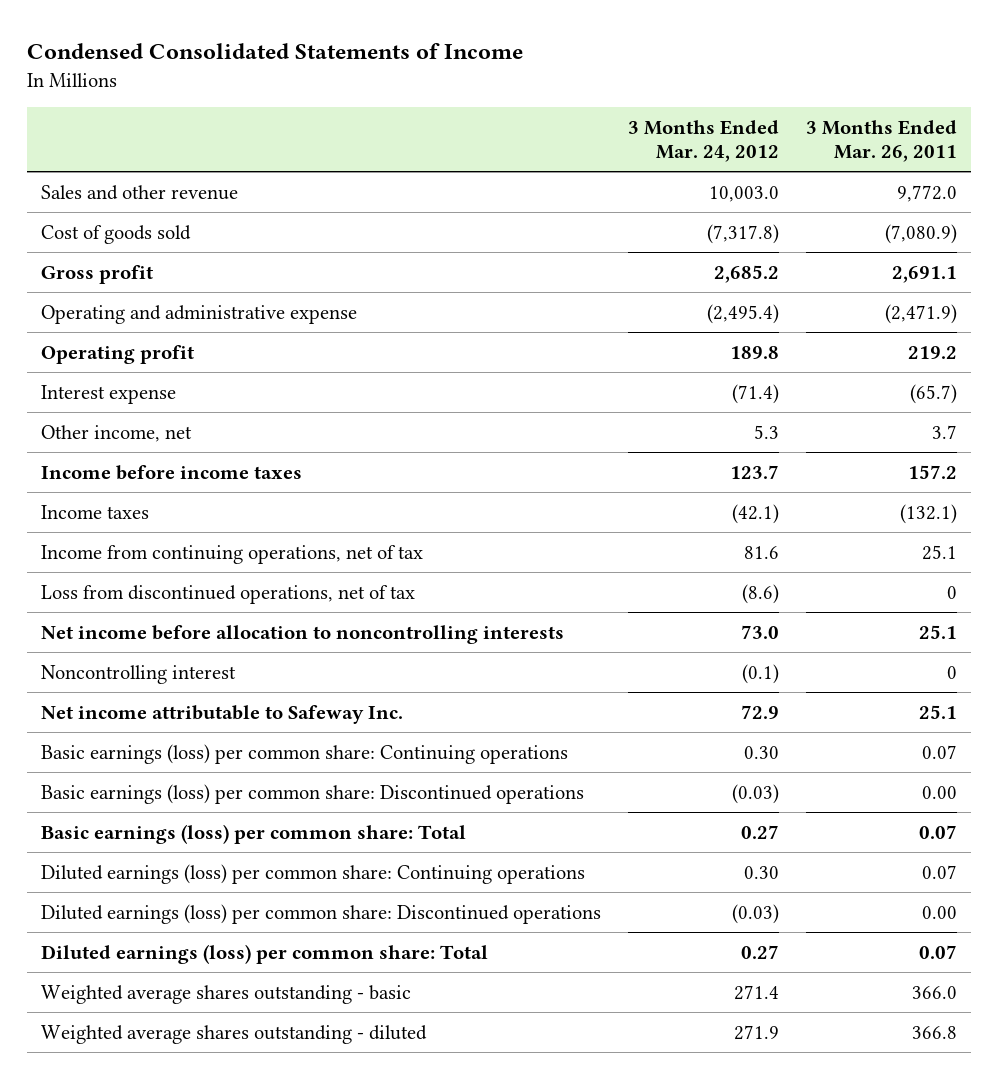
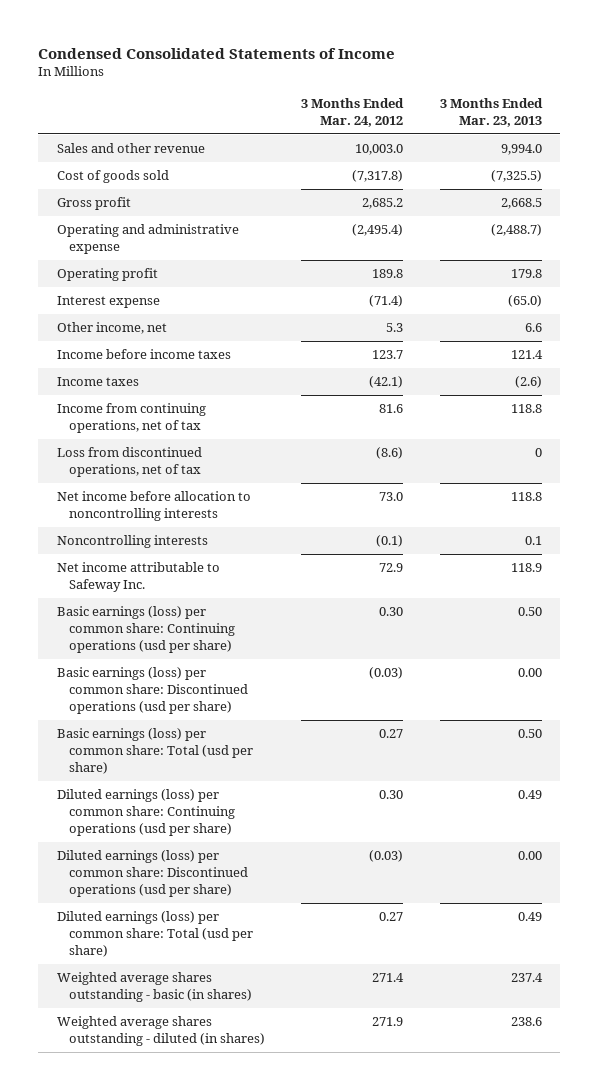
- | 3 Months Ended Mar. 24, 2012 | 3 Months Ended Mar. 26, 2011
+ | 3 Months Ended Mar. 24, 2012 | 3 Months Ended Mar. 23, 2013
- Noncontrolling interest | (0.1) | 0
+ Noncontrolling interests | (0.1) | 0.1
- Basic earnings (loss) per common share: Continuing operations | 0.30 | 0.07
- Basic earnings (loss) per common share: Discontinued operations | (0.03) | 0.00
- Basic earnings (loss) per common share: Total | 0.27 | 0.07
- Diluted earnings (loss) per common share: Continuing operations | 0.30 | 0.07
- Diluted earnings (loss) per common share: Discontinued operations | (0.03) | 0.00
- Diluted earnings (loss) per common share: Total | 0.27 | 0.07
- Weighted average shares outstanding - basic | 271.4 | 366.0
- Weighted average shares outstanding - diluted | 271.9 | 366.8
+ Basic earnings (loss) per common share: Continuing operations (usd per share) | 0.30 | 0.50
+ Basic earnings (loss) per common share: Discontinued operations (usd per share) | (0.03) | 0.00
+ Basic earnings (loss) per common share: Total (usd per share) | 0.27 | 0.50
+ Diluted earnings (loss) per common share: Continuing operations (usd per share) | 0.30 | 0.49
+ Diluted earnings (loss) per common share: Discontinued operations (usd per share) | (0.03) | 0.00
+ Diluted earnings (loss) per common share: Total (usd per share) | 0.27 | 0.49
+ Weighted average shares outstanding - basic (in shares) | 271.4 | 237.4
+ Weighted average shares outstanding - diluted (in shares) | 271.9 | 238.6

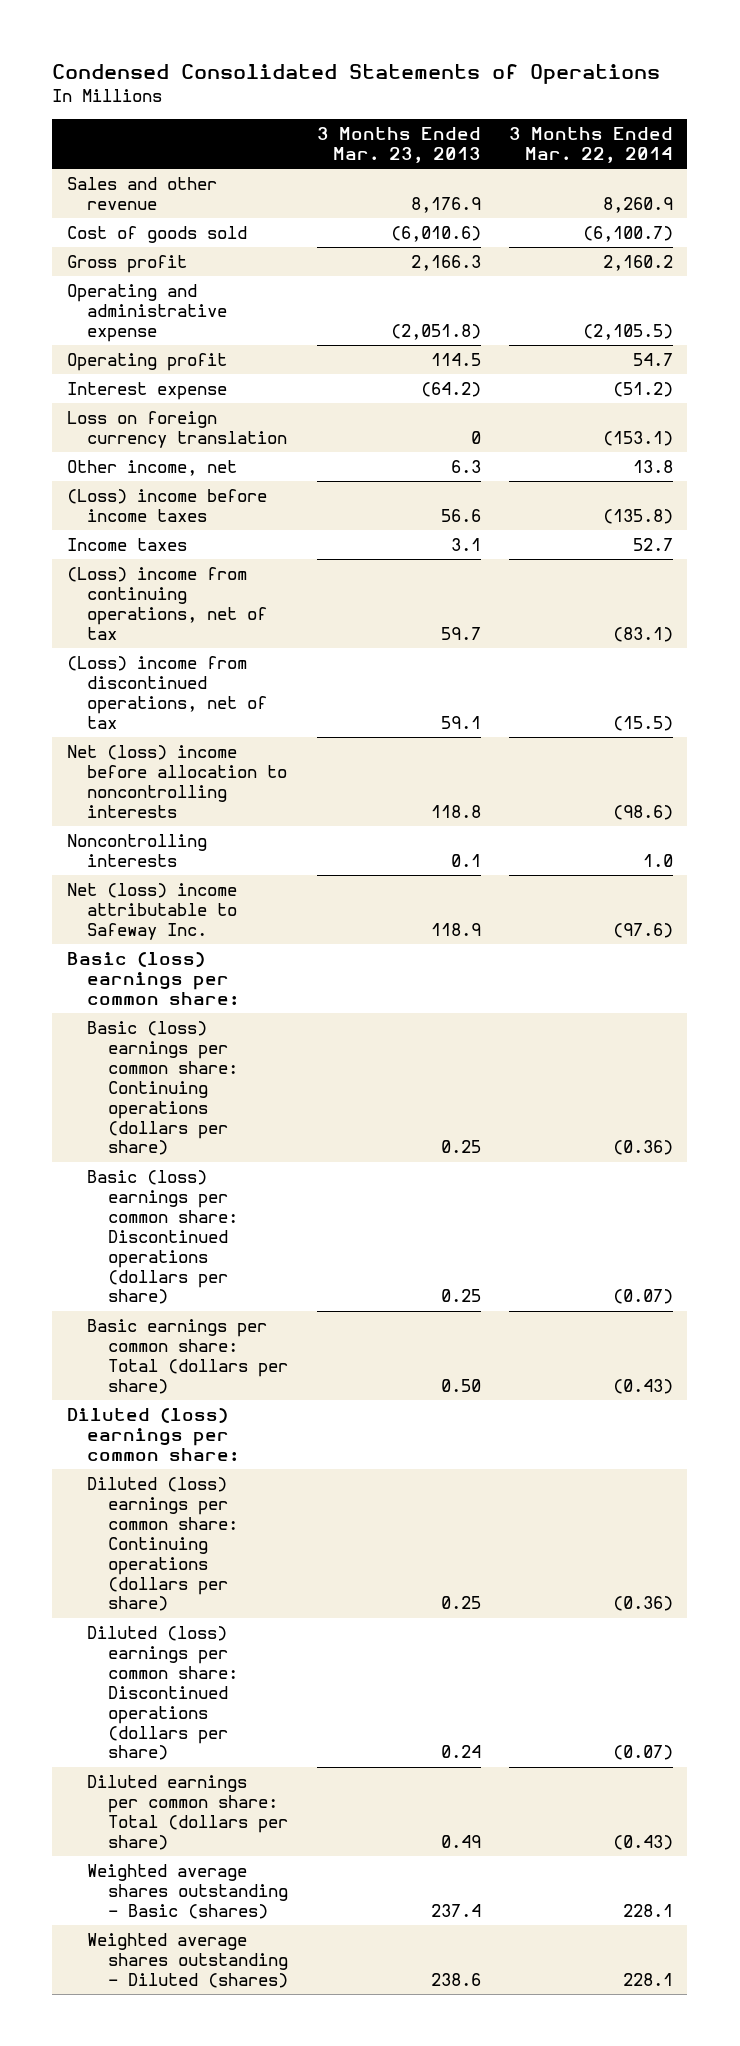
- Condensed Consolidated Statements of Income
+ Condensed Consolidated Statements of Operations
- | 3 Months Ended Mar. 24, 2012 | 3 Months Ended Mar. 23, 2013
+ | 3 Months Ended Mar. 23, 2013 | 3 Months Ended Mar. 22, 2014
- Sales and other revenue | 10,003.0 | 9,994.0
- Cost of goods sold | (7,317.8) | (7,325.5)
- Gross profit | 2,685.2 | 2,668.5
- Operating and administrative expense | (2,495.4) | (2,488.7)
- Operating profit | 189.8 | 179.8
- Interest expense | (71.4) | (65.0)
- Other income, net | 5.3 | 6.6
- Income before income taxes | 123.7 | 121.4
- Income taxes | (42.1) | (2.6)
- Income from continuing operations, net of tax | 81.6 | 118.8
- Loss from discontinued operations, net of tax | (8.6) | 0
- Net income before allocation to noncontrolling interests | 73.0 | 118.8
+ Sales and other revenue | 8,176.9 | 8,260.9
+ Cost of goods sold | (6,010.6) | (6,100.7)
+ Gross profit | 2,166.3 | 2,160.2
+ Operating and administrative expense | (2,051.8) | (2,105.5)
+ Operating profit | 114.5 | 54.7
+ Interest expense | (64.2) | (51.2)
+ Loss on foreign currency translation | 0 | (153.1)
+ Other income, net | 6.3 | 13.8
+ (Loss) income before income taxes | 56.6 | (135.8)
+ Income taxes | 3.1 | 52.7
+ (Loss) income from continuing operations, net of tax | 59.7 | (83.1)
+ (Loss) income from discontinued operations, net of tax | 59.1 | (15.5)
+ Net (loss) income before allocation to noncontrolling interests | 118.8 | (98.6)
- Net income attributable to Safeway Inc. | 72.9 | 118.9
- Basic earnings (loss) per common share: Continuing operations (usd per share) | 0.30 | 0.50
- Basic earnings (loss) per common share: Discontinued operations (usd per share) | (0.03) | 0.00
- Basic earnings (loss) per common share: Total (usd per share) | 0.27 | 0.50
- Diluted earnings (loss) per common share: Continuing operations (usd per share) | 0.30 | 0.49
- Diluted earnings (loss) per common share: Discontinued operations (usd per share) | (0.03) | 0.00
- Diluted earnings (loss) per common share: Total (usd per share) | 0.27 | 0.49
- Weighted average shares outstanding - basic (in shares) | 271.4 | 237.4
- Weighted average shares outstanding - diluted (in shares) | 271.9 | 238.6
+ Net (loss) income attributable to Safeway Inc. | 118.9 | (97.6)
+ Basic (loss) earnings per common share:
+ Basic (loss) earnings per common share: Continuing operations (dollars per share) | 0.25 | (0.36)
+ Basic (loss) earnings per common share: Discontinued operations (dollars per share) | 0.25 | (0.07)
+ Basic earnings per common share: Total (dollars per share) | 0.50 | (0.43)
+ Diluted (loss) earnings per common share:
+ Diluted (loss) earnings per common share: Continuing operations (dollars per share) | 0.25 | (0.36)
+ Diluted (loss) earnings per common share: Discontinued operations (dollars per share) | 0.24 | (0.07)
+ Diluted earnings per common share: Total (dollars per share) | 0.49 | (0.43)
+ Weighted average shares outstanding - Basic (shares) | 237.4 | 228.1
+ Weighted average shares outstanding - Diluted (shares) | 238.6 | 228.1

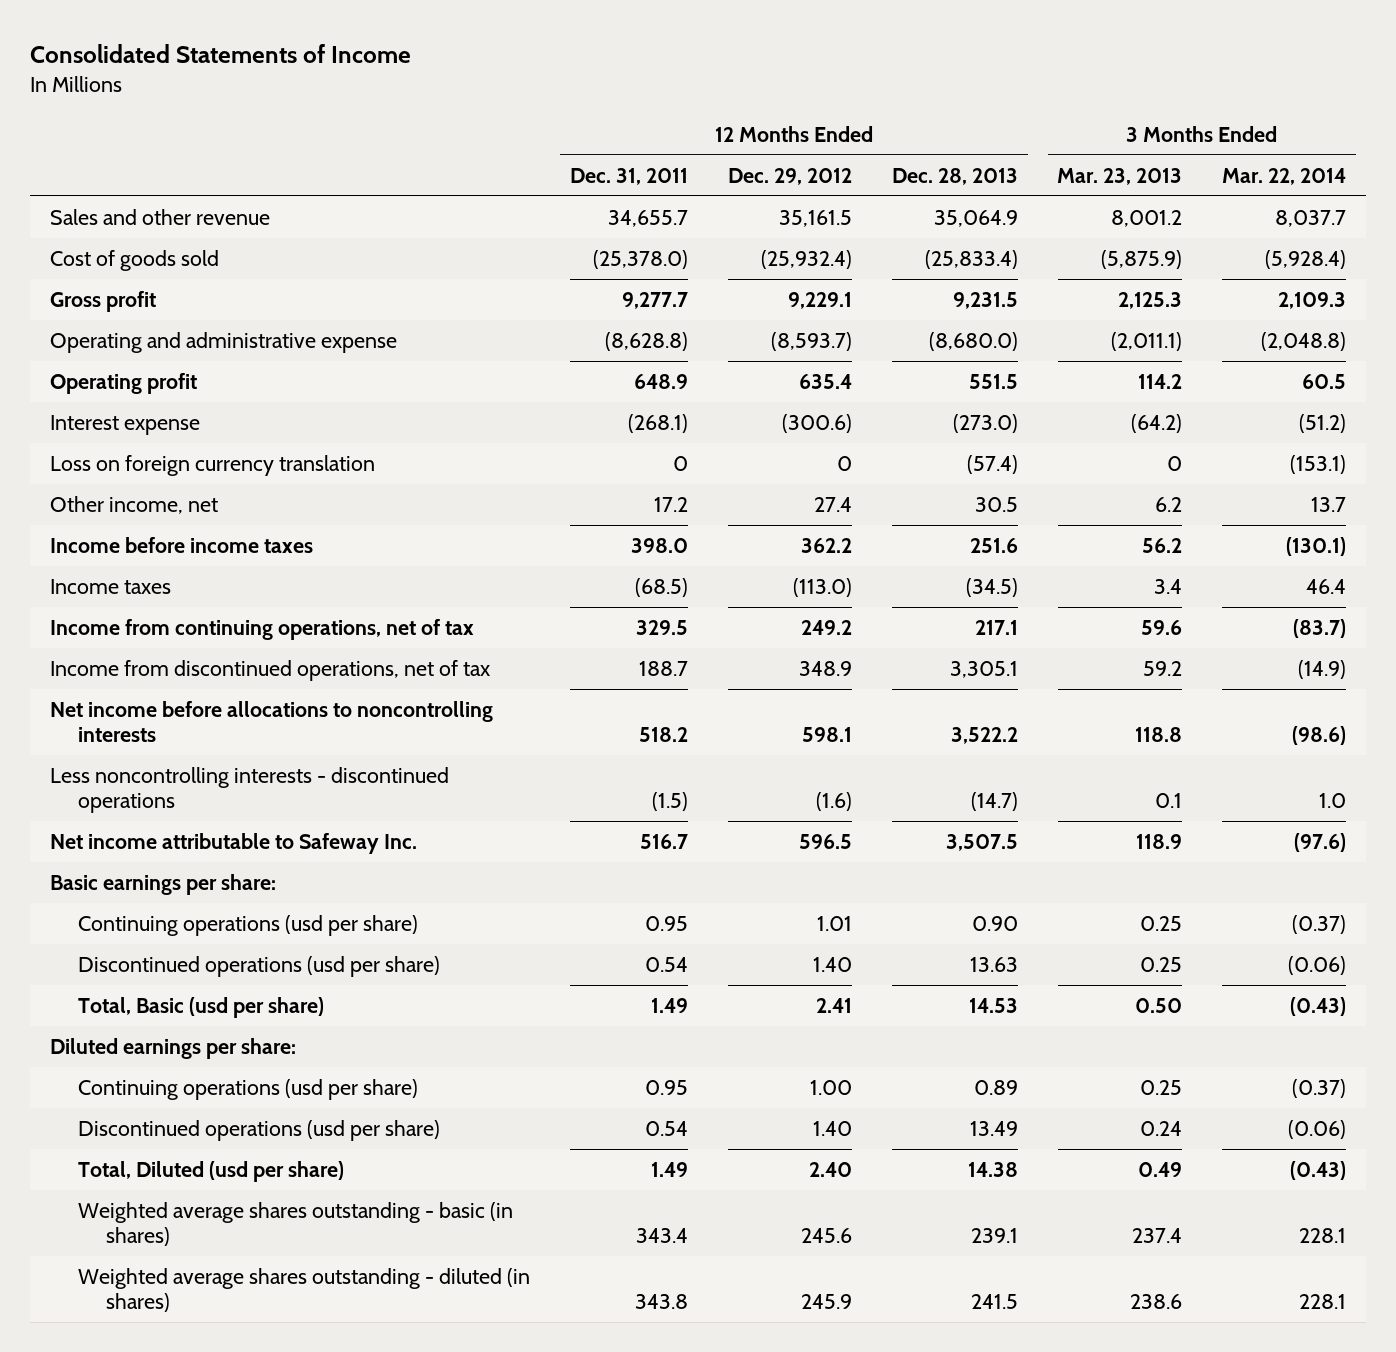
- Condensed Consolidated Statements of Operations
+ Consolidated Statements of Income
- | 3 Months Ended Mar. 23, 2013 | 3 Months Ended Mar. 22, 2014
+ | 12 Months Ended Dec. 31, 2011 | 12 Months Ended Dec. 29, 2012 | 12 Months Ended Dec. 28, 2013 | 3 Months Ended Mar. 23, 2013 | 3 Months Ended Mar. 22, 2014
- Sales and other revenue | 8,176.9 | 8,260.9
- Cost of goods sold | (6,010.6) | (6,100.7)
- Gross profit | 2,166.3 | 2,160.2
- Operating and administrative expense | (2,051.8) | (2,105.5)
- Operating profit | 114.5 | 54.7
+ Sales and other revenue | 34,655.7 | 35,161.5 | 35,064.9 | 8,001.2 | 8,037.7
+ Cost of goods sold | (25,378.0) | (25,932.4) | (25,833.4) | (5,875.9) | (5,928.4)
+ Gross profit | 9,277.7 | 9,229.1 | 9,231.5 | 2,125.3 | 2,109.3
+ Operating and administrative expense | (8,628.8) | (8,593.7) | (8,680.0) | (2,011.1) | (2,048.8)
+ Operating profit | 648.9 | 635.4 | 551.5 | 114.2 | 60.5
- Other income, net | 6.3 | 13.8
- (Loss) income before income taxes | 56.6 | (135.8)
- Income taxes | 3.1 | 52.7
- (Loss) income from continuing operations, net of tax | 59.7 | (83.1)
- (Loss) income from discontinued operations, net of tax | 59.1 | (15.5)
- Net (loss) income before allocation to noncontrolling interests | 118.8 | (98.6)
- Noncontrolling interests | 0.1 | 1.0
- Net (loss) income attributable to Safeway Inc. | 118.9 | (97.6)
- Basic (loss) earnings per common share:
- Basic (loss) earnings per common share: Continuing operations (dollars per share) | 0.25 | (0.36)
- Basic (loss) earnings per common share: Discontinued operations (dollars per share) | 0.25 | (0.07)
- Basic earnings per common share: Total (dollars per share) | 0.50 | (0.43)
- Diluted (loss) earnings per common share:
- Diluted (loss) earnings per common share: Continuing operations (dollars per share) | 0.25 | (0.36)
- Diluted (loss) earnings per common share: Discontinued operations (dollars per share) | 0.24 | (0.07)
- Diluted earnings per common share: Total (dollars per share) | 0.49 | (0.43)
- Weighted average shares outstanding - Basic (shares) | 237.4 | 228.1
- Weighted average shares outstanding - Diluted (shares) | 238.6 | 228.1
+ Other income, net | 17.2 | 27.4 | 30.5 | 6.2 | 13.7
+ Income before income taxes | 398.0 | 362.2 | 251.6 | 56.2 | (130.1)
+ Income taxes | (68.5) | (113.0) | (34.5) | 3.4 | 46.4
+ Income from continuing operations, net of tax | 329.5 | 249.2 | 217.1 | 59.6 | (83.7)
+ Income from discontinued operations, net of tax | 188.7 | 348.9 | 3,305.1 | 59.2 | (14.9)
+ Net income before allocations to noncontrolling interests | 518.2 | 598.1 | 3,522.2 | 118.8 | (98.6)
+ Less noncontrolling interests - discontinued operations | (1.5) | (1.6) | (14.7) | 0.1 | 1.0
+ Net income attributable to Safeway Inc. | 516.7 | 596.5 | 3,507.5 | 118.9 | (97.6)
+ Basic earnings per share:
+ Continuing operations (usd per share) | 0.95 | 1.01 | 0.90 | 0.25 | (0.37)
+ Discontinued operations (usd per share) | 0.54 | 1.40 | 13.63 | 0.25 | (0.06)
+ Total, Basic (usd per share) | 1.49 | 2.41 | 14.53 | 0.50 | (0.43)
+ Diluted earnings per share:
+ Continuing operations (usd per share) | 0.95 | 1.00 | 0.89 | 0.25 | (0.37)
+ Discontinued operations (usd per share) | 0.54 | 1.40 | 13.49 | 0.24 | (0.06)
+ Total, Diluted (usd per share) | 1.49 | 2.40 | 14.38 | 0.49 | (0.43)
+ Weighted average shares outstanding - basic (in shares) | 343.4 | 245.6 | 239.1 | 237.4 | 228.1
+ Weighted average shares outstanding - diluted (in shares) | 343.8 | 245.9 | 241.5 | 238.6 | 228.1

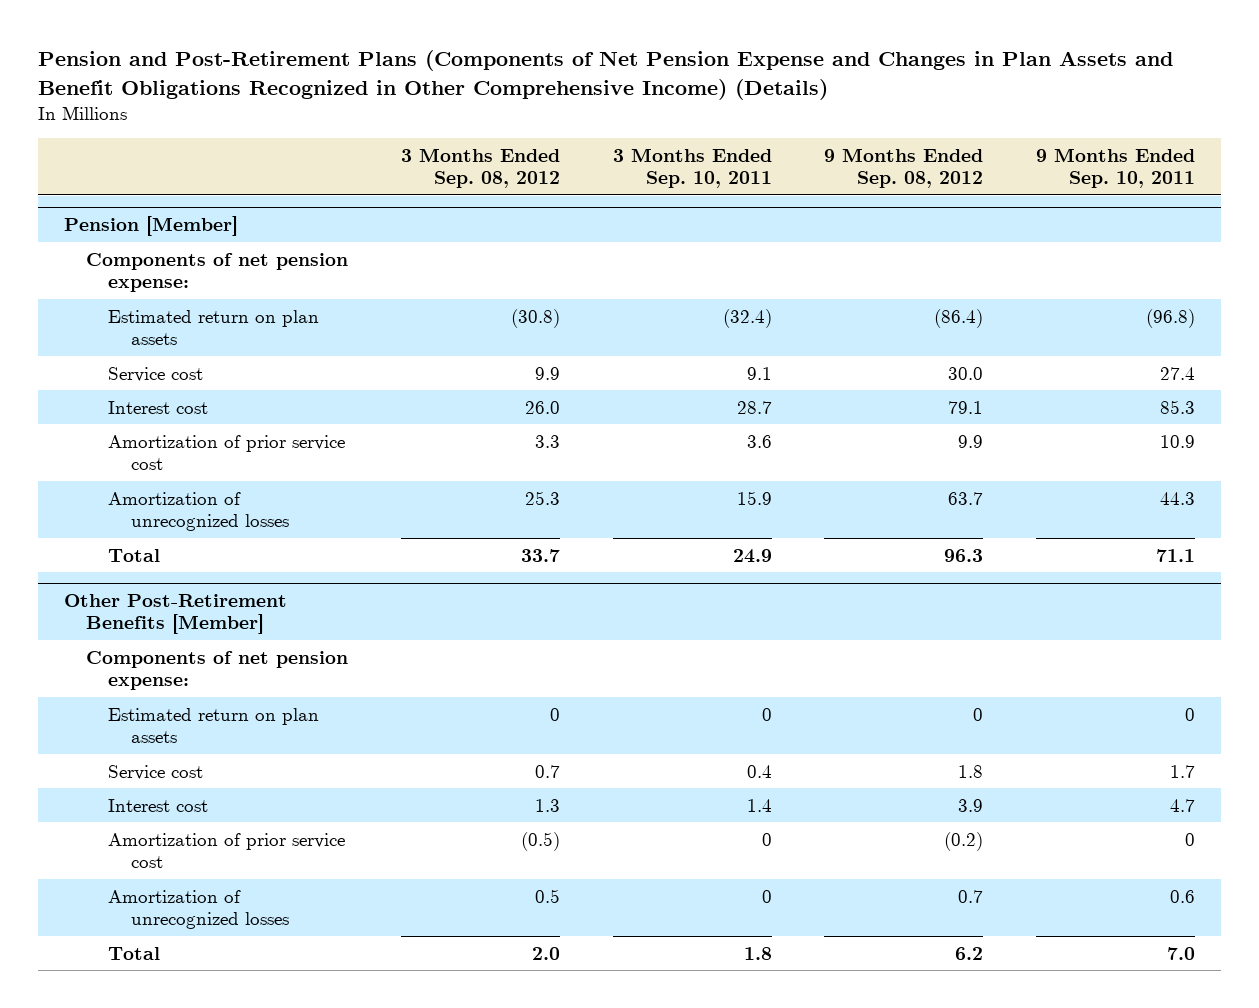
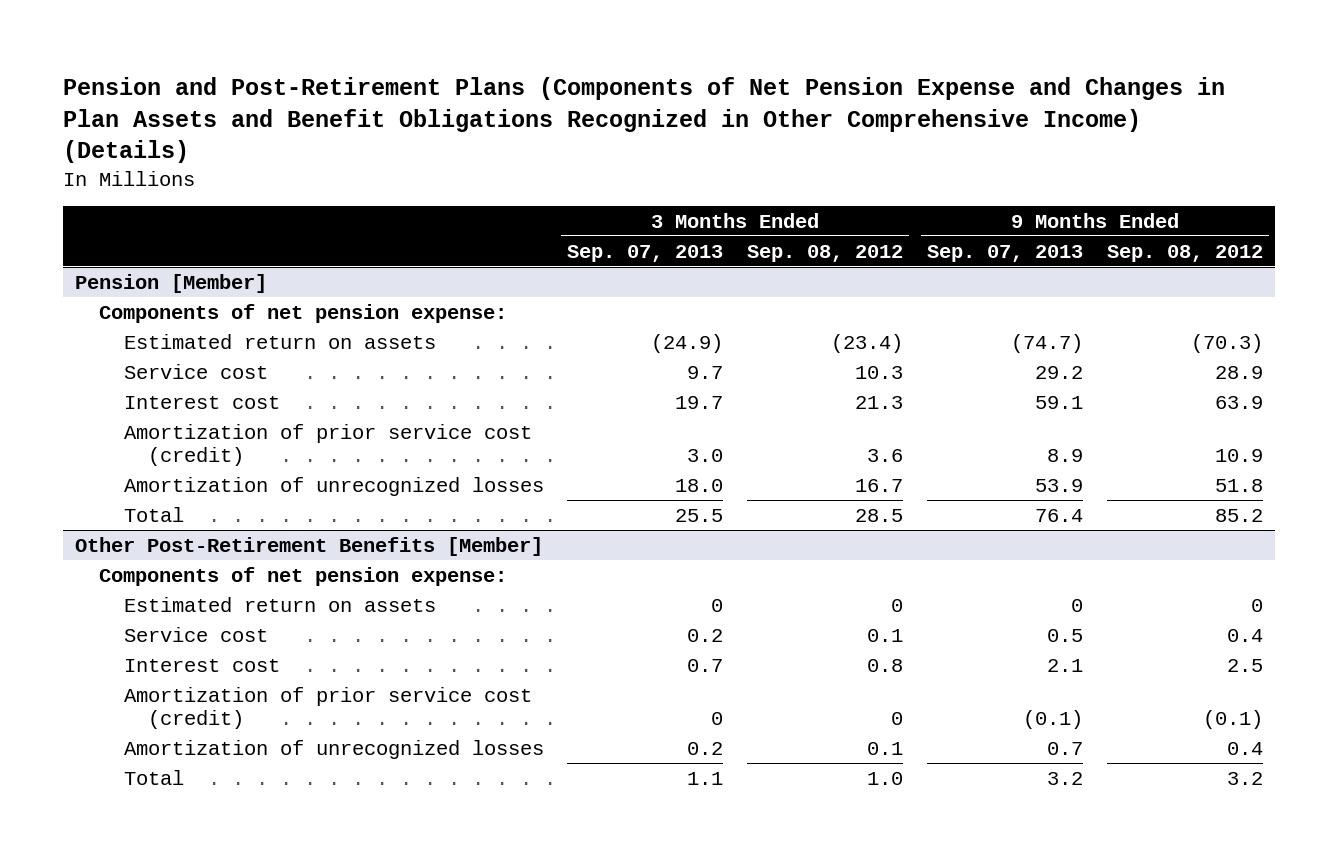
- | 3 Months Ended Sep. 08, 2012 | 3 Months Ended Sep. 10, 2011 | 9 Months Ended Sep. 08, 2012 | 9 Months Ended Sep. 10, 2011
+ | 3 Months Ended Sep. 07, 2013 | 3 Months Ended Sep. 08, 2012 | 9 Months Ended Sep. 07, 2013 | 9 Months Ended Sep. 08, 2012
@ Pension [Member]
- Estimated return on plan assets | (30.8) | (32.4) | (86.4) | (96.8)
- Service cost | 9.9 | 9.1 | 30.0 | 27.4
- Interest cost | 26.0 | 28.7 | 79.1 | 85.3
- Amortization of prior service cost | 3.3 | 3.6 | 9.9 | 10.9
- Amortization of unrecognized losses | 25.3 | 15.9 | 63.7 | 44.3
- Total | 33.7 | 24.9 | 96.3 | 71.1
+ Estimated return on assets | (24.9) | (23.4) | (74.7) | (70.3)
+ Service cost | 9.7 | 10.3 | 29.2 | 28.9
+ Interest cost | 19.7 | 21.3 | 59.1 | 63.9
+ Amortization of prior service cost (credit) | 3.0 | 3.6 | 8.9 | 10.9
+ Amortization of unrecognized losses | 18.0 | 16.7 | 53.9 | 51.8
+ Total | 25.5 | 28.5 | 76.4 | 85.2
@ Other Post-Retirement Benefits [Member]
- Estimated return on plan assets | 0 | 0 | 0 | 0
- Service cost | 0.7 | 0.4 | 1.8 | 1.7
- Interest cost | 1.3 | 1.4 | 3.9 | 4.7
- Amortization of prior service cost | (0.5) | 0 | (0.2) | 0
- Amortization of unrecognized losses | 0.5 | 0 | 0.7 | 0.6
- Total | 2.0 | 1.8 | 6.2 | 7.0
+ Estimated return on assets | 0 | 0 | 0 | 0
+ Service cost | 0.2 | 0.1 | 0.5 | 0.4
+ Interest cost | 0.7 | 0.8 | 2.1 | 2.5
+ Amortization of prior service cost (credit) | 0 | 0 | (0.1) | (0.1)
+ Amortization of unrecognized losses | 0.2 | 0.1 | 0.7 | 0.4
+ Total | 1.1 | 1.0 | 3.2 | 3.2

